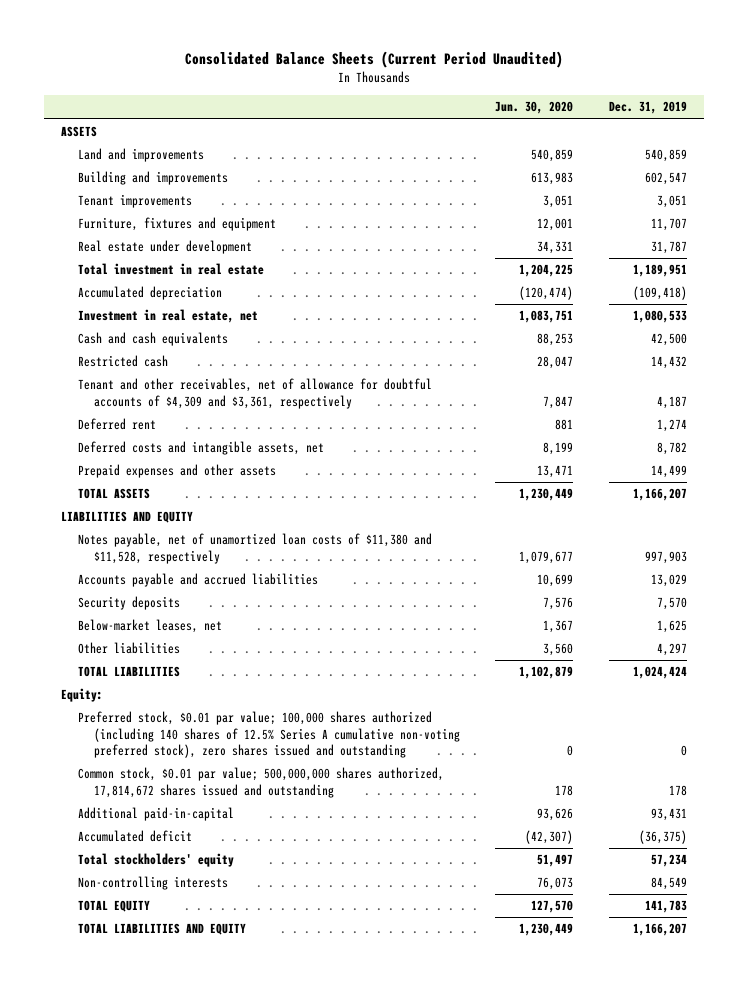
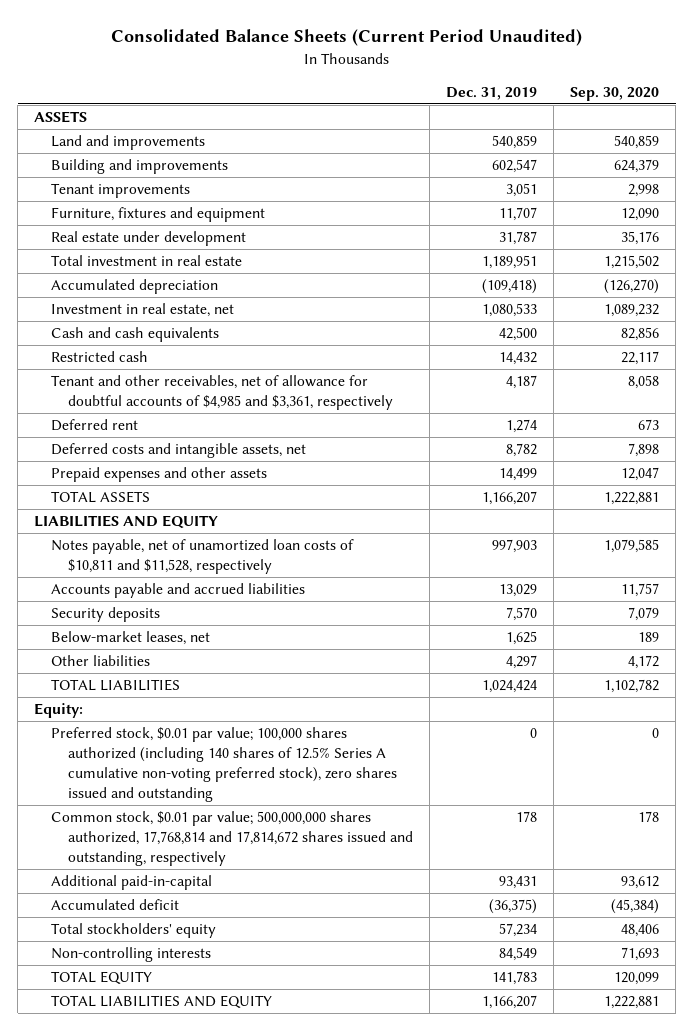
- | Jun. 30, 2020 | Dec. 31, 2019
+ | Dec. 31, 2019 | Sep. 30, 2020
- Tenant and other receivables, net of allowance for doubtful accounts of $4,309 and $3,361, respectively | 7,847 | 4,187
+ Tenant and other receivables, net of allowance for doubtful accounts of $4,985 and $3,361, respectively | 4,187 | 8,058
- Notes payable, net of unamortized loan costs of $11,380 and $11,528, respectively | 1,079,677 | 997,903
+ Notes payable, net of unamortized loan costs of $10,811 and $11,528, respectively | 997,903 | 1,079,585
- Common stock, $0.01 par value; 500,000,000 shares authorized, 17,814,672 shares issued and outstanding | 178 | 178
+ Common stock, $0.01 par value; 500,000,000 shares authorized, 17,768,814 and 17,814,672 shares issued and outstanding, respectively | 178 | 178

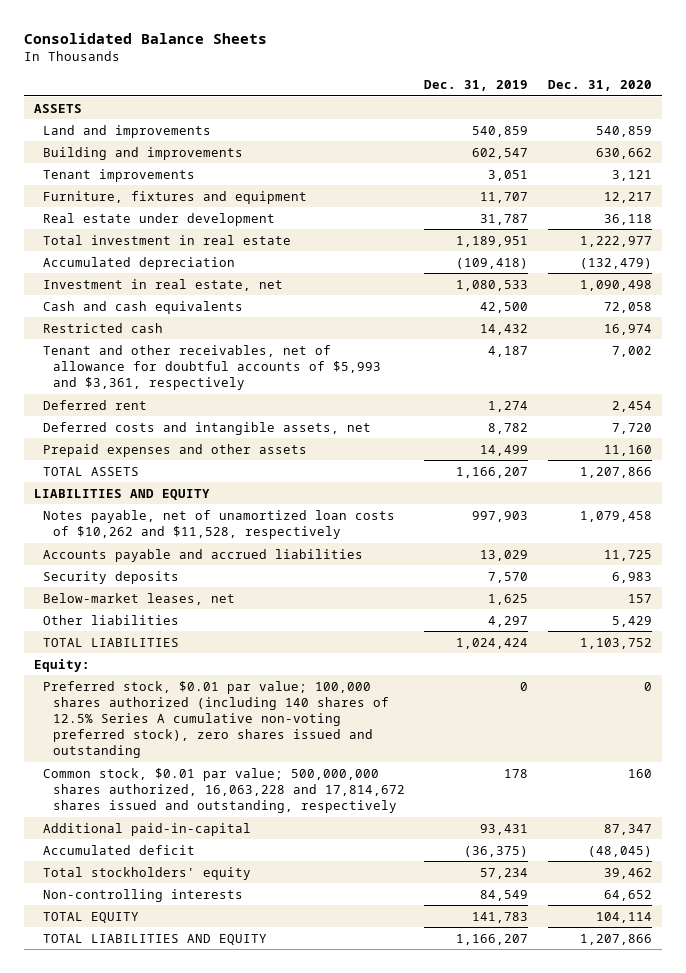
- Consolidated Balance Sheets (Current Period Unaudited)
+ Consolidated Balance Sheets
- | Dec. 31, 2019 | Sep. 30, 2020
+ | Dec. 31, 2019 | Dec. 31, 2020
- Tenant and other receivables, net of allowance for doubtful accounts of $4,985 and $3,361, respectively | 4,187 | 8,058
+ Tenant and other receivables, net of allowance for doubtful accounts of $5,993 and $3,361, respectively | 4,187 | 7,002
- Notes payable, net of unamortized loan costs of $10,811 and $11,528, respectively | 997,903 | 1,079,585
+ Notes payable, net of unamortized loan costs of $10,262 and $11,528, respectively | 997,903 | 1,079,458
- Common stock, $0.01 par value; 500,000,000 shares authorized, 17,768,814 and 17,814,672 shares issued and outstanding, respectively | 178 | 178
+ Common stock, $0.01 par value; 500,000,000 shares authorized, 16,063,228 and 17,814,672 shares issued and outstanding, respectively | 178 | 160

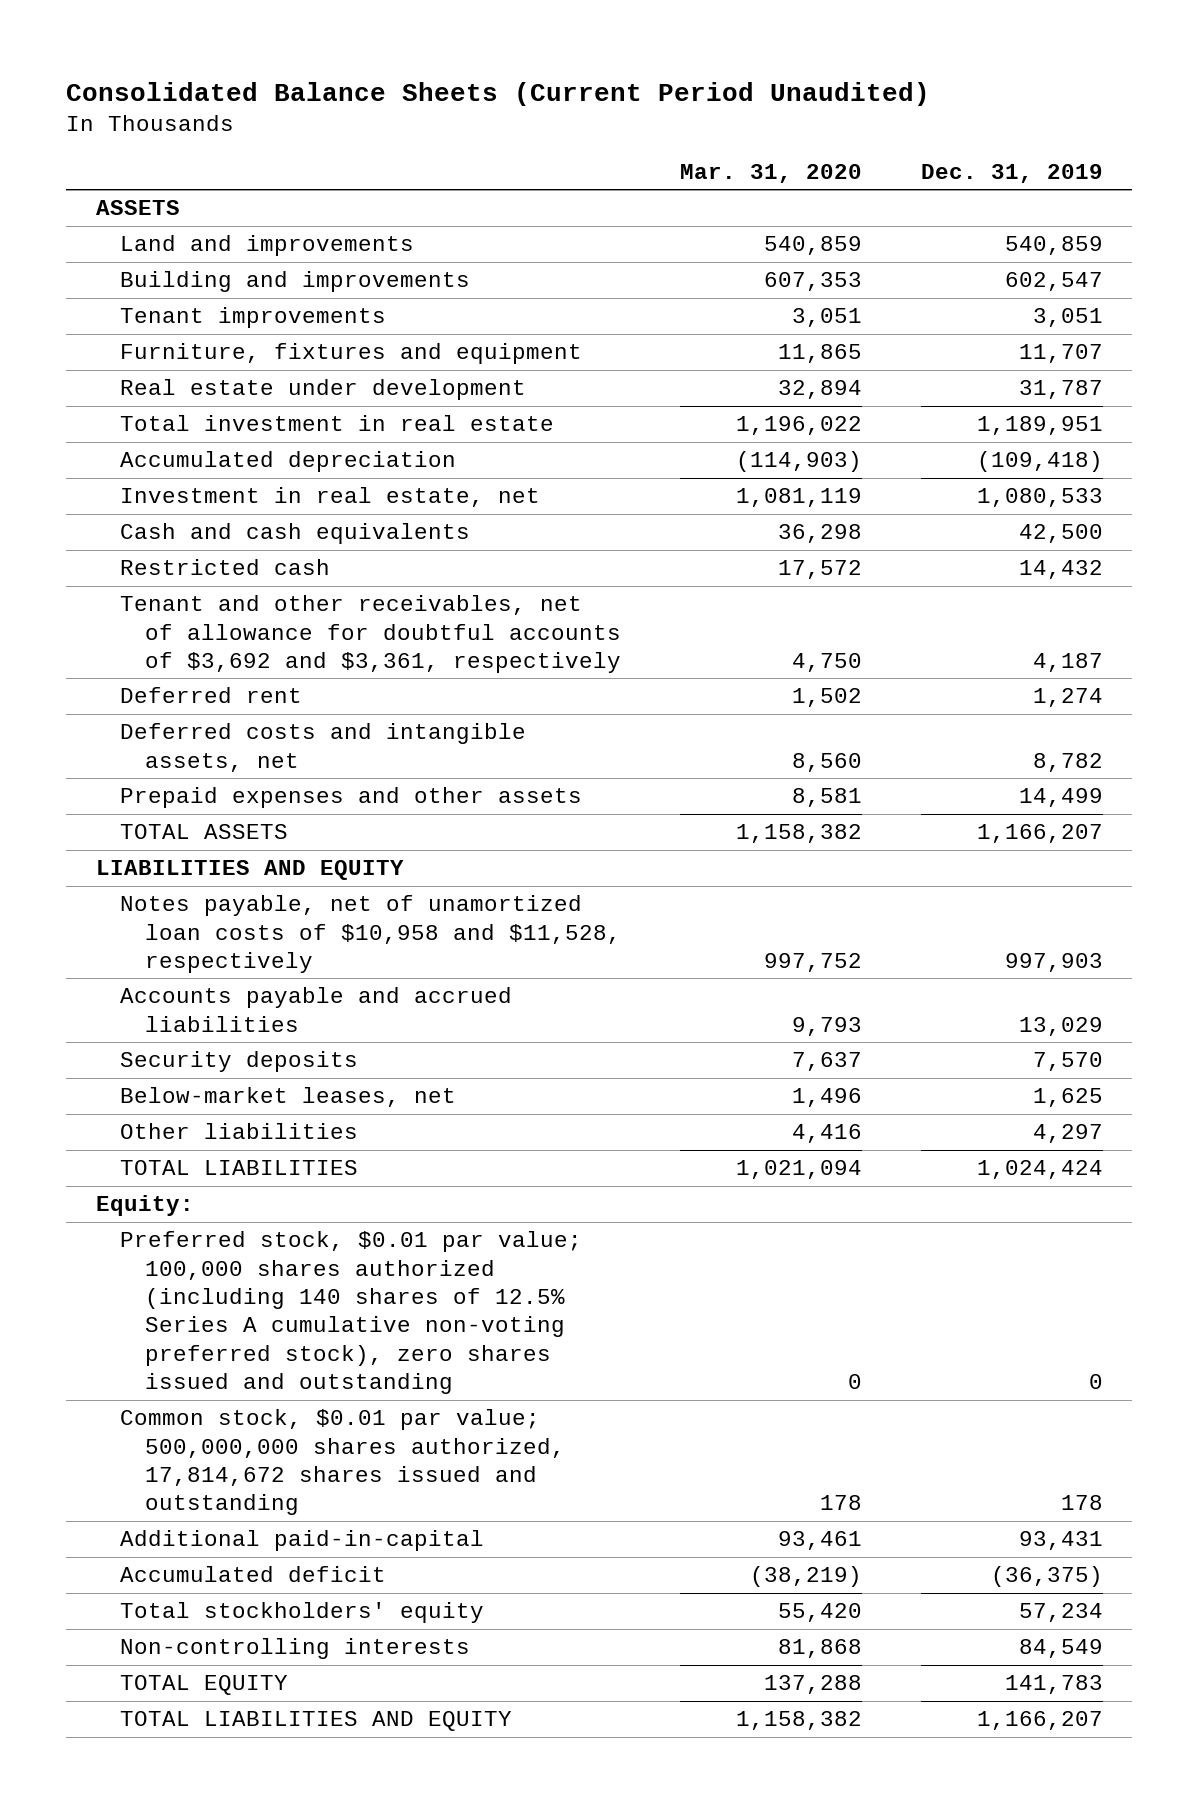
- Consolidated Balance Sheets
+ Consolidated Balance Sheets (Current Period Unaudited)
- | Dec. 31, 2019 | Dec. 31, 2020
+ | Mar. 31, 2020 | Dec. 31, 2019
- Tenant and other receivables, net of allowance for doubtful accounts of $5,993 and $3,361, respectively | 4,187 | 7,002
+ Tenant and other receivables, net of allowance for doubtful accounts of $3,692 and $3,361, respectively | 4,750 | 4,187
- Notes payable, net of unamortized loan costs of $10,262 and $11,528, respectively | 997,903 | 1,079,458
+ Notes payable, net of unamortized loan costs of $10,958 and $11,528, respectively | 997,752 | 997,903
- Common stock, $0.01 par value; 500,000,000 shares authorized, 16,063,228 and 17,814,672 shares issued and outstanding, respectively | 178 | 160
+ Common stock, $0.01 par value; 500,000,000 shares authorized, 17,814,672 shares issued and outstanding | 178 | 178

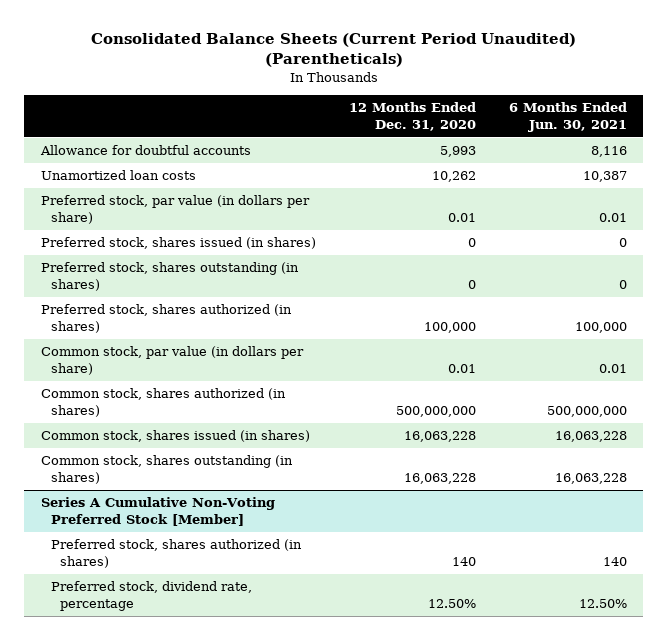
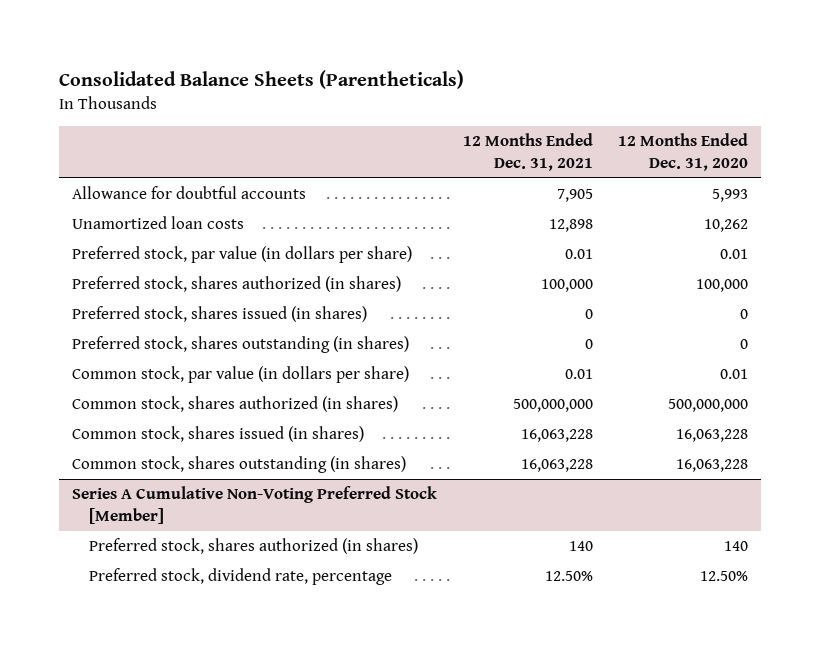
- Consolidated Balance Sheets (Current Period Unaudited) (Parentheticals)
+ Consolidated Balance Sheets (Parentheticals)
- | 12 Months Ended Dec. 31, 2020 | 6 Months Ended Jun. 30, 2021
+ | 12 Months Ended Dec. 31, 2021 | 12 Months Ended Dec. 31, 2020
moved up: Preferred stock, shares authorized (in shares) | 100,000 | 100,000

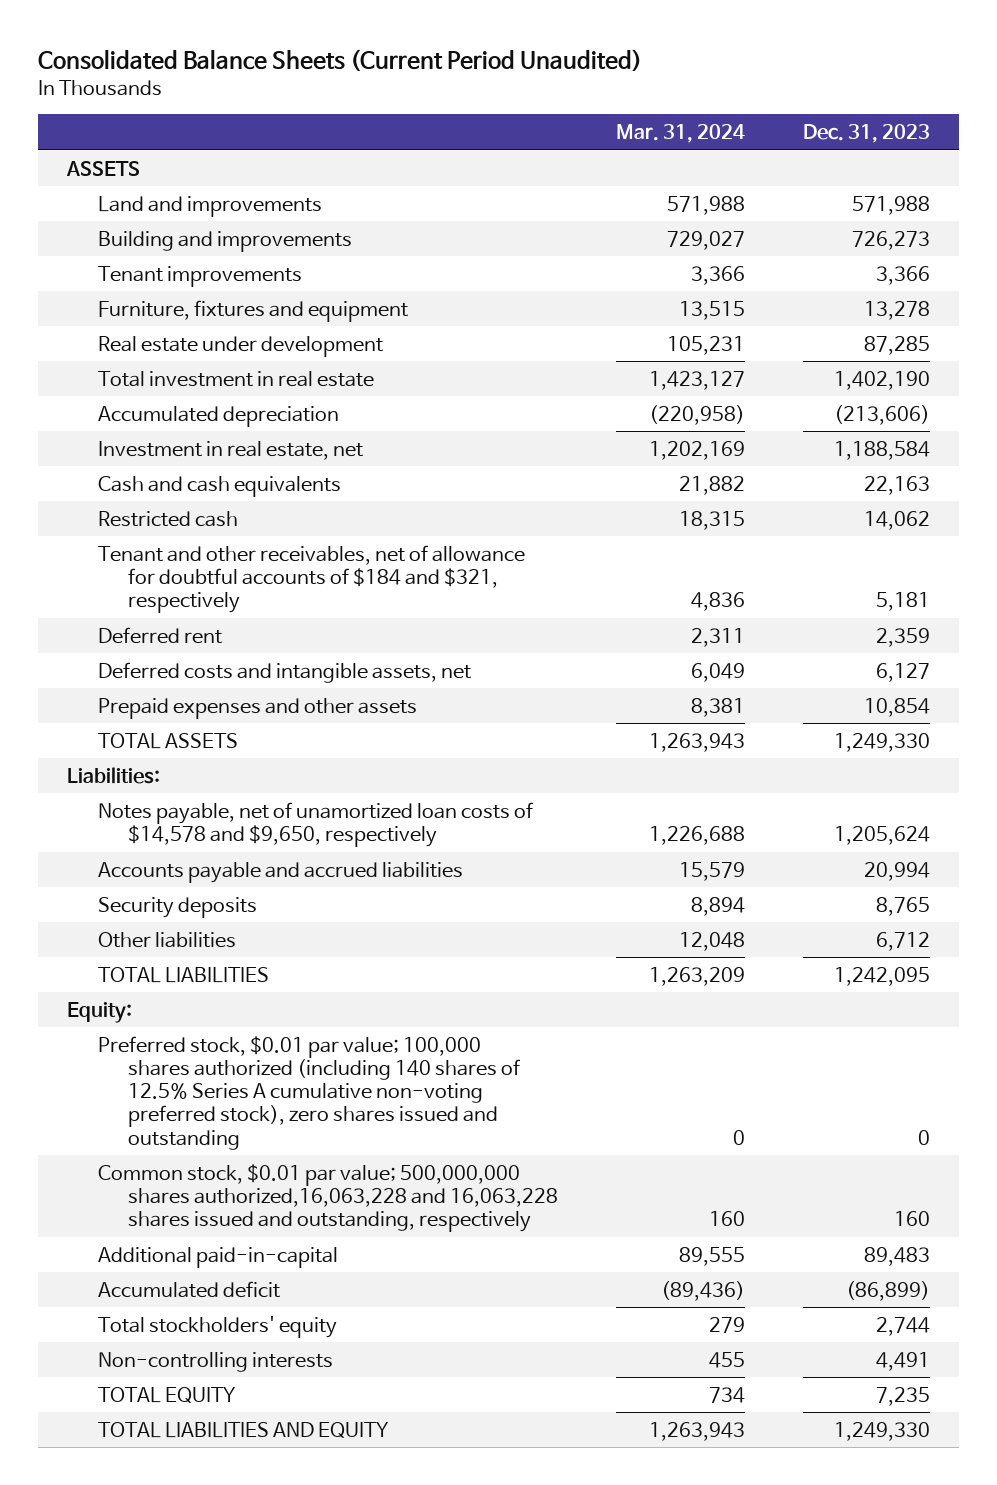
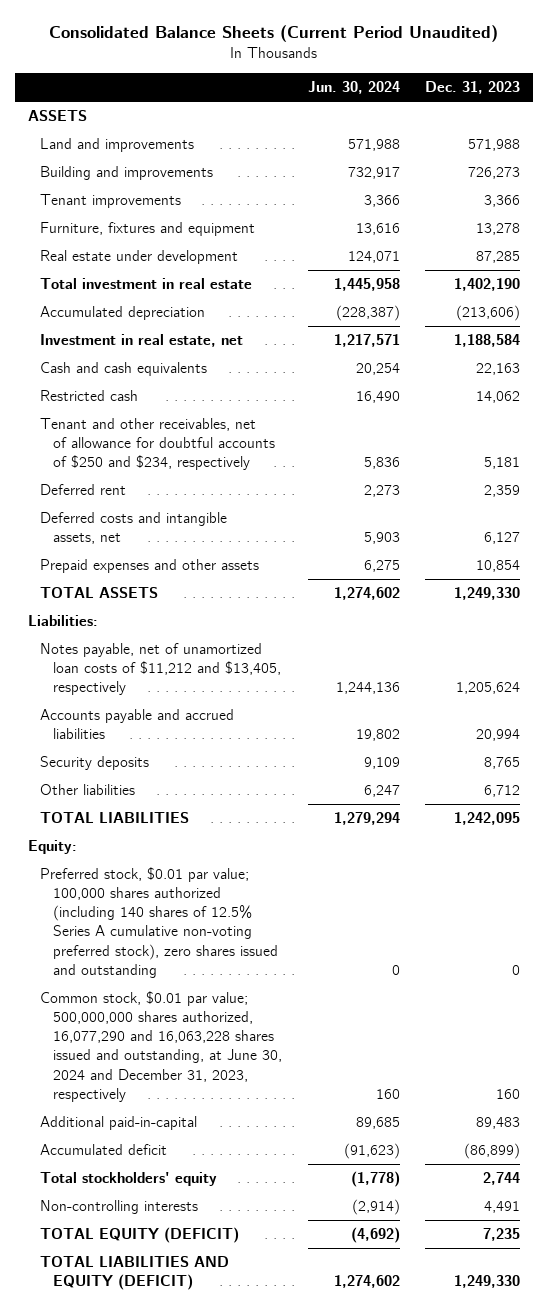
- | Mar. 31, 2024 | Dec. 31, 2023
+ | Jun. 30, 2024 | Dec. 31, 2023
- Tenant and other receivables, net of allowance for doubtful accounts of $184 and $321, respectively | 4,836 | 5,181
+ Tenant and other receivables, net of allowance for doubtful accounts of $250 and $234, respectively | 5,836 | 5,181
- Notes payable, net of unamortized loan costs of $14,578 and $9,650, respectively | 1,226,688 | 1,205,624
+ Notes payable, net of unamortized loan costs of $11,212 and $13,405, respectively | 1,244,136 | 1,205,624
- Common stock, $0.01 par value; 500,000,000 shares authorized,16,063,228 and 16,063,228 shares issued and outstanding, respectively | 160 | 160
+ Common stock, $0.01 par value; 500,000,000 shares authorized, 16,077,290 and 16,063,228 shares issued and outstanding, at June 30, 2024 and December 31, 2023, respectively | 160 | 160
- TOTAL EQUITY | 734 | 7,235
- TOTAL LIABILITIES AND EQUITY | 1,263,943 | 1,249,330
+ TOTAL EQUITY (DEFICIT) | (4,692) | 7,235
+ TOTAL LIABILITIES AND EQUITY (DEFICIT) | 1,274,602 | 1,249,330

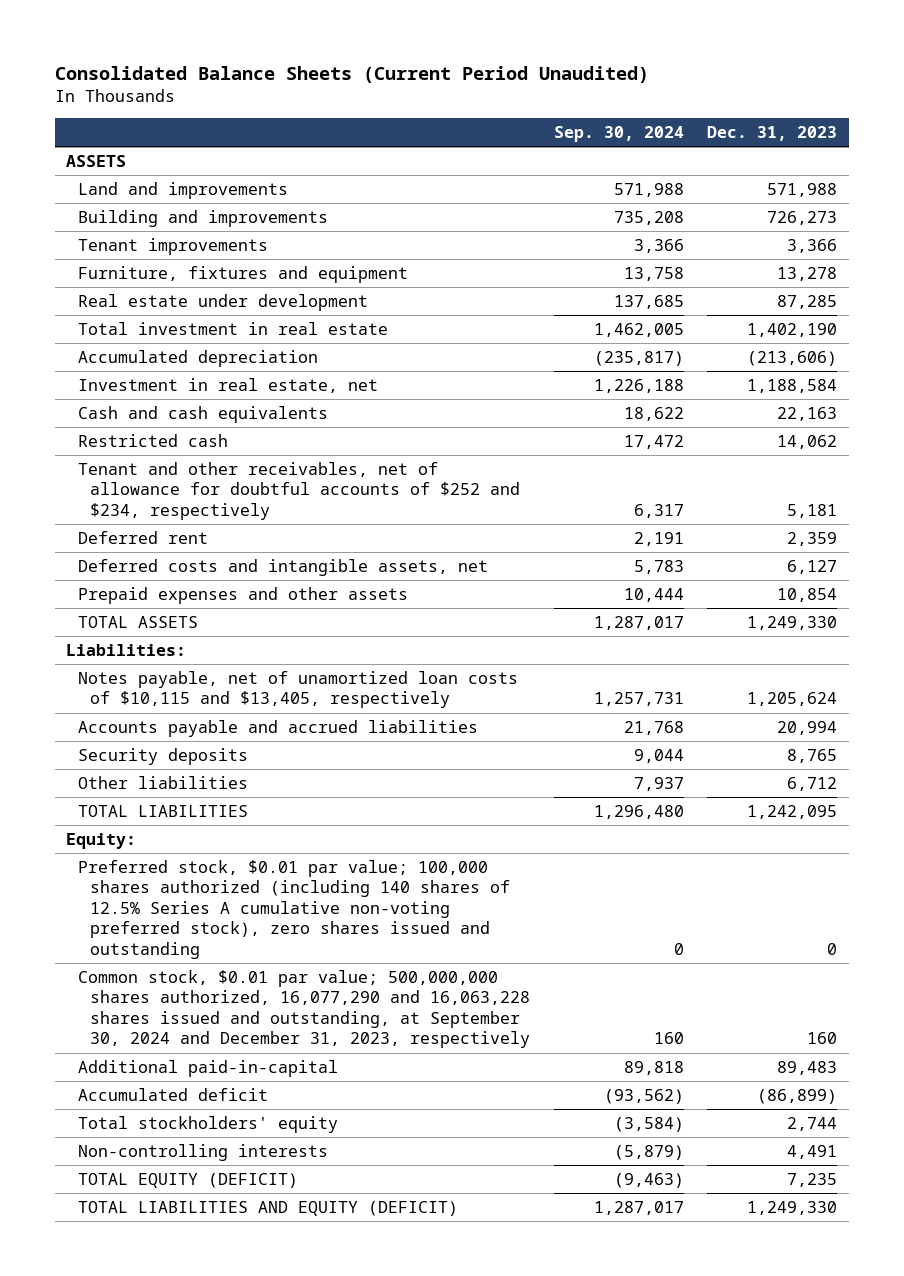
- | Jun. 30, 2024 | Dec. 31, 2023
+ | Sep. 30, 2024 | Dec. 31, 2023
- Tenant and other receivables, net of allowance for doubtful accounts of $250 and $234, respectively | 5,836 | 5,181
+ Tenant and other receivables, net of allowance for doubtful accounts of $252 and $234, respectively | 6,317 | 5,181
- Notes payable, net of unamortized loan costs of $11,212 and $13,405, respectively | 1,244,136 | 1,205,624
+ Notes payable, net of unamortized loan costs of $10,115 and $13,405, respectively | 1,257,731 | 1,205,624
- Common stock, $0.01 par value; 500,000,000 shares authorized, 16,077,290 and 16,063,228 shares issued and outstanding, at June 30, 2024 and December 31, 2023, respectively | 160 | 160
+ Common stock, $0.01 par value; 500,000,000 shares authorized, 16,077,290 and 16,063,228 shares issued and outstanding, at September 30, 2024 and December 31, 2023, respectively | 160 | 160

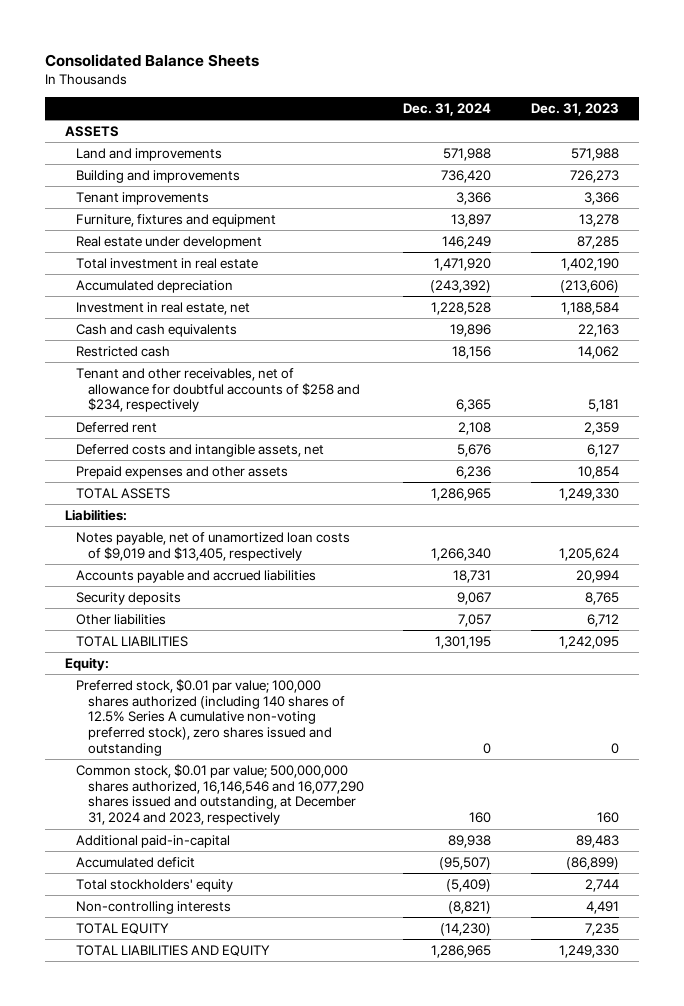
- Consolidated Balance Sheets (Current Period Unaudited)
+ Consolidated Balance Sheets
- | Sep. 30, 2024 | Dec. 31, 2023
+ | Dec. 31, 2024 | Dec. 31, 2023
- Tenant and other receivables, net of allowance for doubtful accounts of $252 and $234, respectively | 6,317 | 5,181
+ Tenant and other receivables, net of allowance for doubtful accounts of $258 and $234, respectively | 6,365 | 5,181
- Notes payable, net of unamortized loan costs of $10,115 and $13,405, respectively | 1,257,731 | 1,205,624
+ Notes payable, net of unamortized loan costs of $9,019 and $13,405, respectively | 1,266,340 | 1,205,624
- Common stock, $0.01 par value; 500,000,000 shares authorized, 16,077,290 and 16,063,228 shares issued and outstanding, at September 30, 2024 and December 31, 2023, respectively | 160 | 160
+ Common stock, $0.01 par value; 500,000,000 shares authorized, 16,146,546 and 16,077,290 shares issued and outstanding, at December 31, 2024 and 2023, respectively | 160 | 160
- TOTAL EQUITY (DEFICIT) | (9,463) | 7,235
- TOTAL LIABILITIES AND EQUITY (DEFICIT) | 1,287,017 | 1,249,330
+ TOTAL EQUITY | (14,230) | 7,235
+ TOTAL LIABILITIES AND EQUITY | 1,286,965 | 1,249,330

